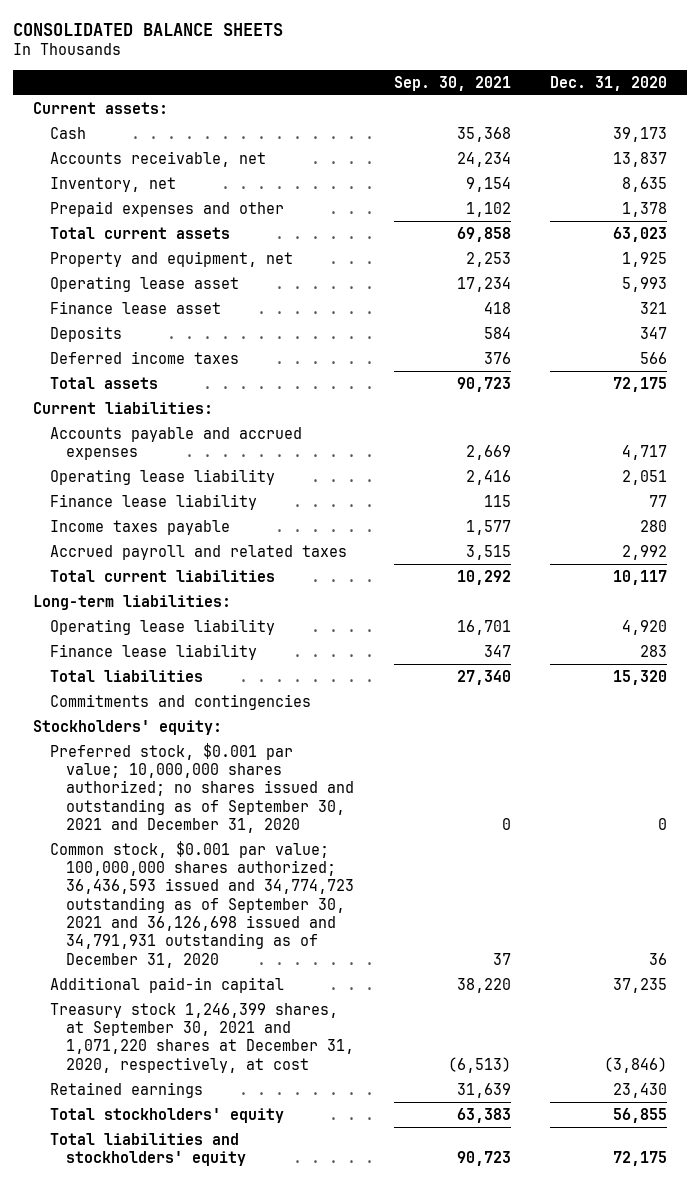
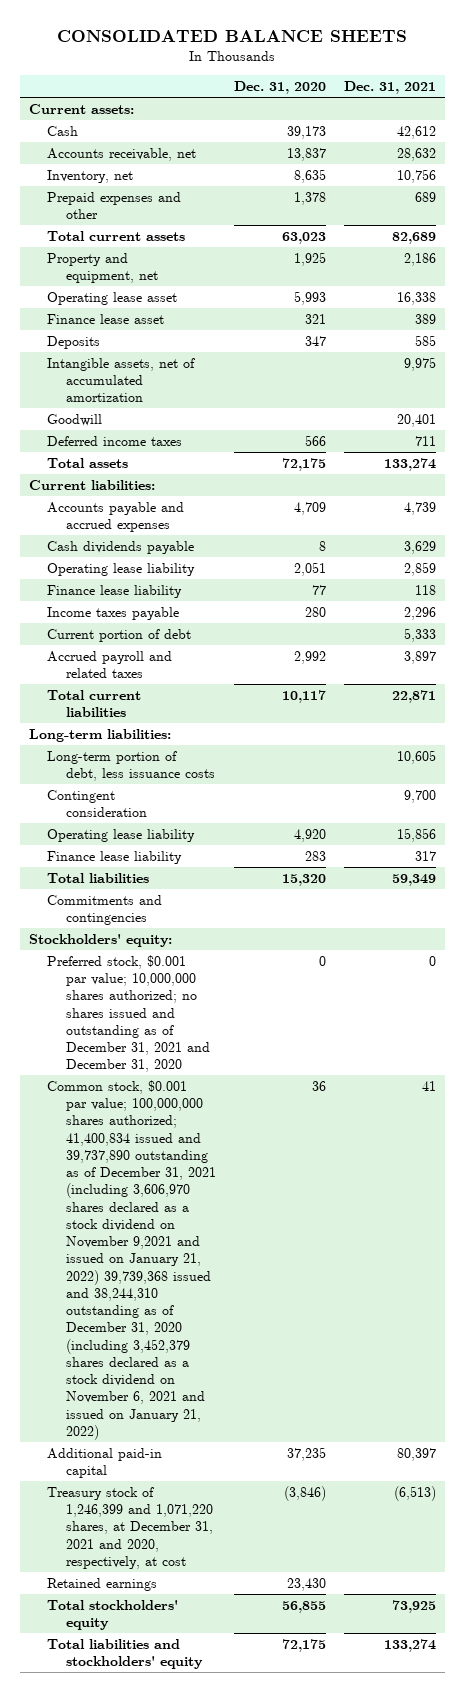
- | Sep. 30, 2021 | Dec. 31, 2020
+ | Dec. 31, 2020 | Dec. 31, 2021
+ Intangible assets, net of accumulated amortization | | 9,975
+ Goodwill | | 20,401
- Accounts payable and accrued expenses | 2,669 | 4,717
+ Accounts payable and accrued expenses | 4,709 | 4,739
+ Cash dividends payable | 8 | 3,629
+ Current portion of debt | | 5,333
+ Long-term portion of debt, less issuance costs | | 10,605
+ Contingent consideration | | 9,700
- Preferred stock, $0.001 par value; 10,000,000 shares authorized; no shares issued and outstanding as of September 30, 2021 and December 31, 2020 | 0 | 0
- Common stock, $0.001 par value; 100,000,000 shares authorized; 36,436,593 issued and 34,774,723 outstanding as of September 30, 2021 and 36,126,698 issued and 34,791,931 outstanding as of December 31, 2020 | 37 | 36
+ Preferred stock, $0.001 par value; 10,000,000 shares authorized; no shares issued and outstanding as of December 31, 2021 and December 31, 2020 | 0 | 0
+ Common stock, $0.001 par value; 100,000,000 shares authorized; 41,400,834 issued and 39,737,890 outstanding as of December 31, 2021 (including 3,606,970 shares declared as a stock dividend on November 9,2021 and issued on January 21, 2022) 39,739,368 issued and 38,244,310 outstanding as of December 31, 2020 (including 3,452,379 shares declared as a stock dividend on November 6, 2021 and issued on January 21, 2022) | 36 | 41
- Treasury stock 1,246,399 shares, at September 30, 2021 and 1,071,220 shares at December 31, 2020, respectively, at cost | (6,513) | (3,846)
+ Treasury stock of 1,246,399 and 1,071,220 shares, at December 31, 2021 and 2020, respectively, at cost | (3,846) | (6,513)

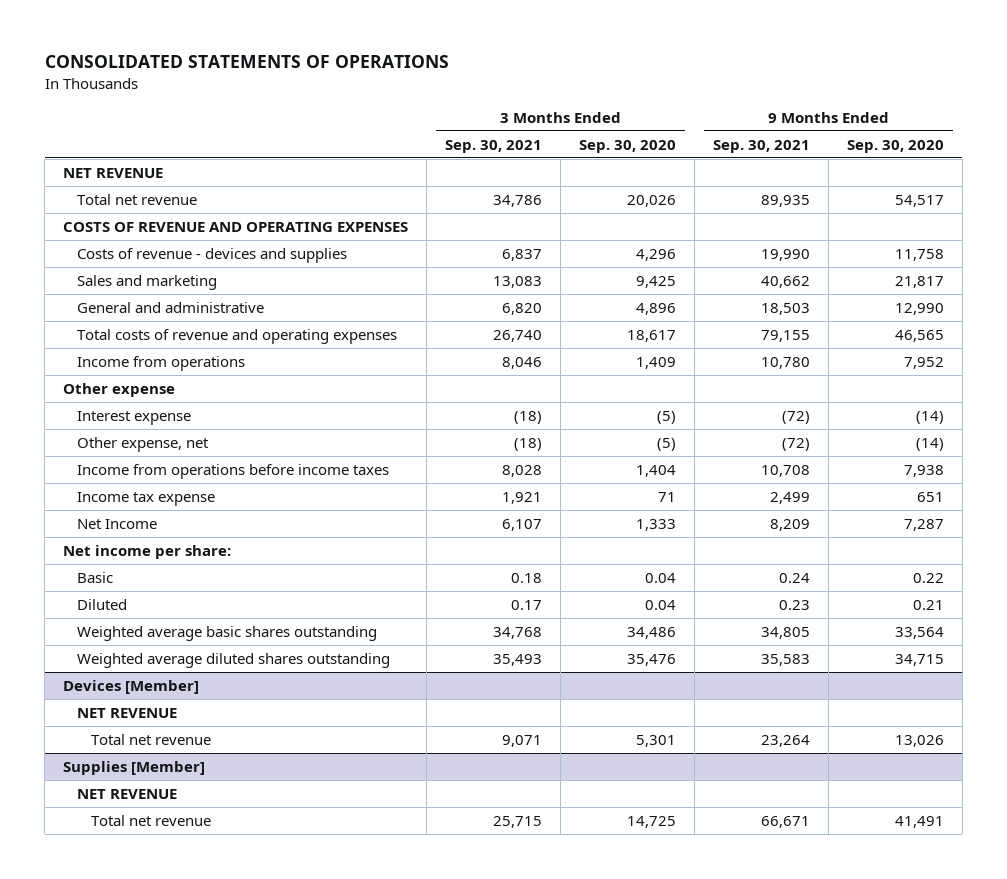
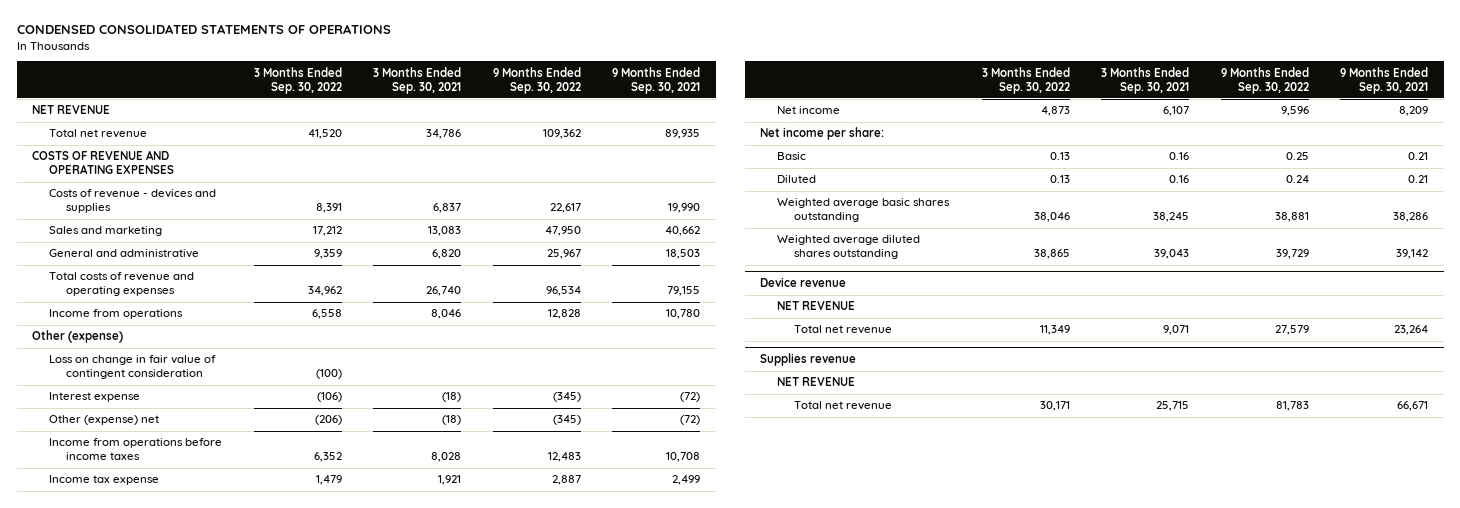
- CONSOLIDATED STATEMENTS OF OPERATIONS
+ CONDENSED CONSOLIDATED STATEMENTS OF OPERATIONS
- | 3 Months Ended Sep. 30, 2021 | 3 Months Ended Sep. 30, 2020 | 9 Months Ended Sep. 30, 2021 | 9 Months Ended Sep. 30, 2020
+ | 3 Months Ended Sep. 30, 2022 | 3 Months Ended Sep. 30, 2021 | 9 Months Ended Sep. 30, 2022 | 9 Months Ended Sep. 30, 2021
- Other expense
+ Other (expense)
+ Loss on change in fair value of contingent consideration | (100) | | |
- Other expense, net | (18) | (5) | (72) | (14)
+ Other (expense) net | (206) | (18) | (345) | (72)
- Net Income | 6,107 | 1,333 | 8,209 | 7,287
+ Net income | 4,873 | 6,107 | 9,596 | 8,209
- Basic | 0.18 | 0.04 | 0.24 | 0.22
- Diluted | 0.17 | 0.04 | 0.23 | 0.21
- Weighted average basic shares outstanding | 34,768 | 34,486 | 34,805 | 33,564
- Weighted average diluted shares outstanding | 35,493 | 35,476 | 35,583 | 34,715
- Devices [Member]
+ Basic | 0.13 | 0.16 | 0.25 | 0.21
+ Diluted | 0.13 | 0.16 | 0.24 | 0.21
+ Weighted average basic shares outstanding | 38,046 | 38,245 | 38,881 | 38,286
+ Weighted average diluted shares outstanding | 38,865 | 39,043 | 39,729 | 39,142
+ Device revenue
- Supplies [Member]
+ Supplies revenue

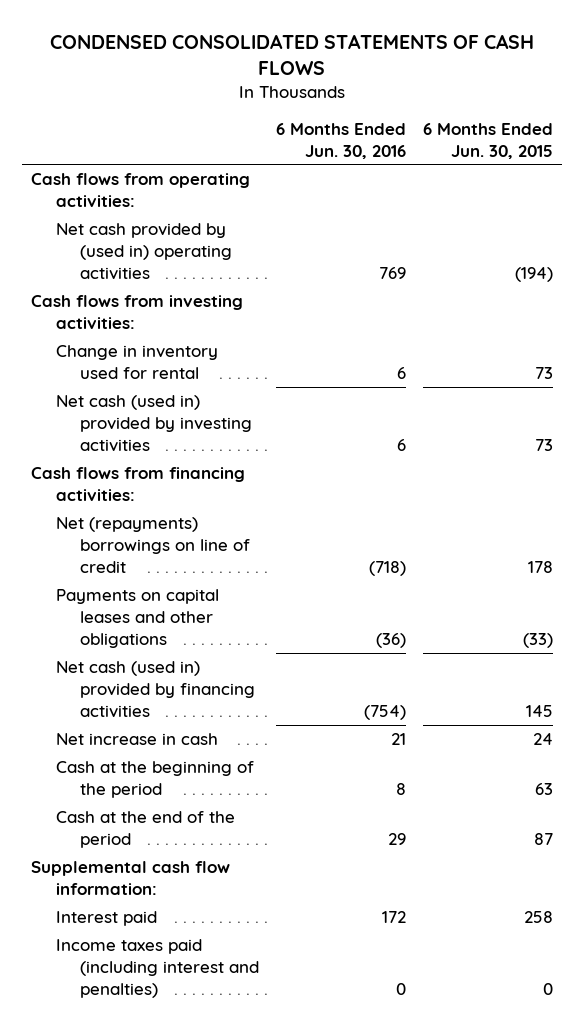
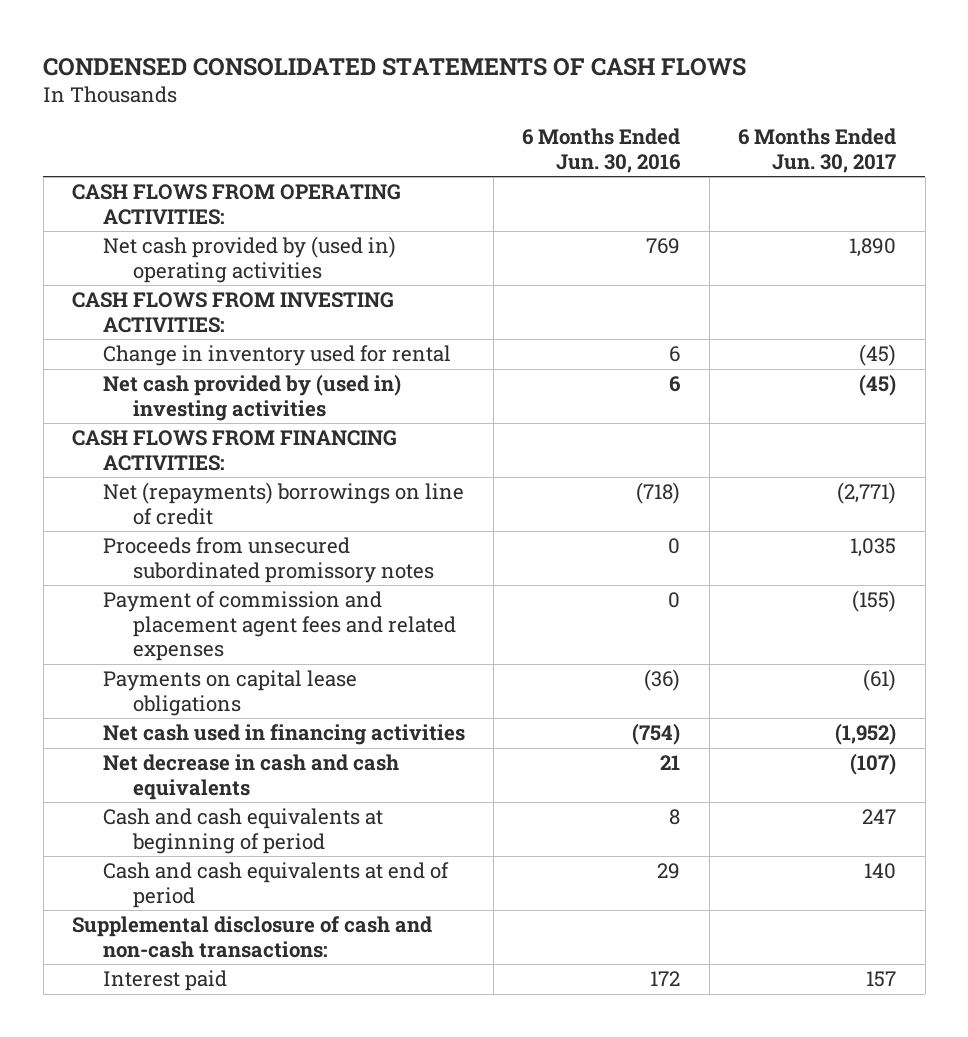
- | 6 Months Ended Jun. 30, 2016 | 6 Months Ended Jun. 30, 2015
+ | 6 Months Ended Jun. 30, 2016 | 6 Months Ended Jun. 30, 2017
- Cash flows from operating activities:
+ CASH FLOWS FROM OPERATING ACTIVITIES:
- Cash flows from investing activities:
+ CASH FLOWS FROM INVESTING ACTIVITIES:
- Net cash (used in) provided by investing activities | 6 | 73
- Cash flows from financing activities:
+ Net cash provided by (used in) investing activities | 6 | (45)
+ CASH FLOWS FROM FINANCING ACTIVITIES:
- Payments on capital leases and other obligations | (36) | (33)
- Net cash (used in) provided by financing activities | (754) | 145
- Net increase in cash | 21 | 24
- Cash at the beginning of the period | 8 | 63
- Cash at the end of the period | 29 | 87
- Supplemental cash flow information:
+ Proceeds from unsecured subordinated promissory notes | 0 | 1,035
+ Payment of commission and placement agent fees and related expenses | 0 | (155)
+ Payments on capital lease obligations | (36) | (61)
+ Net cash used in financing activities | (754) | (1,952)
+ Net decrease in cash and cash equivalents | 21 | (107)
+ Cash and cash equivalents at beginning of period | 8 | 247
+ Cash and cash equivalents at end of period | 29 | 140
+ Supplemental disclosure of cash and non-cash transactions:
- Income taxes paid (including interest and penalties) | 0 | 0

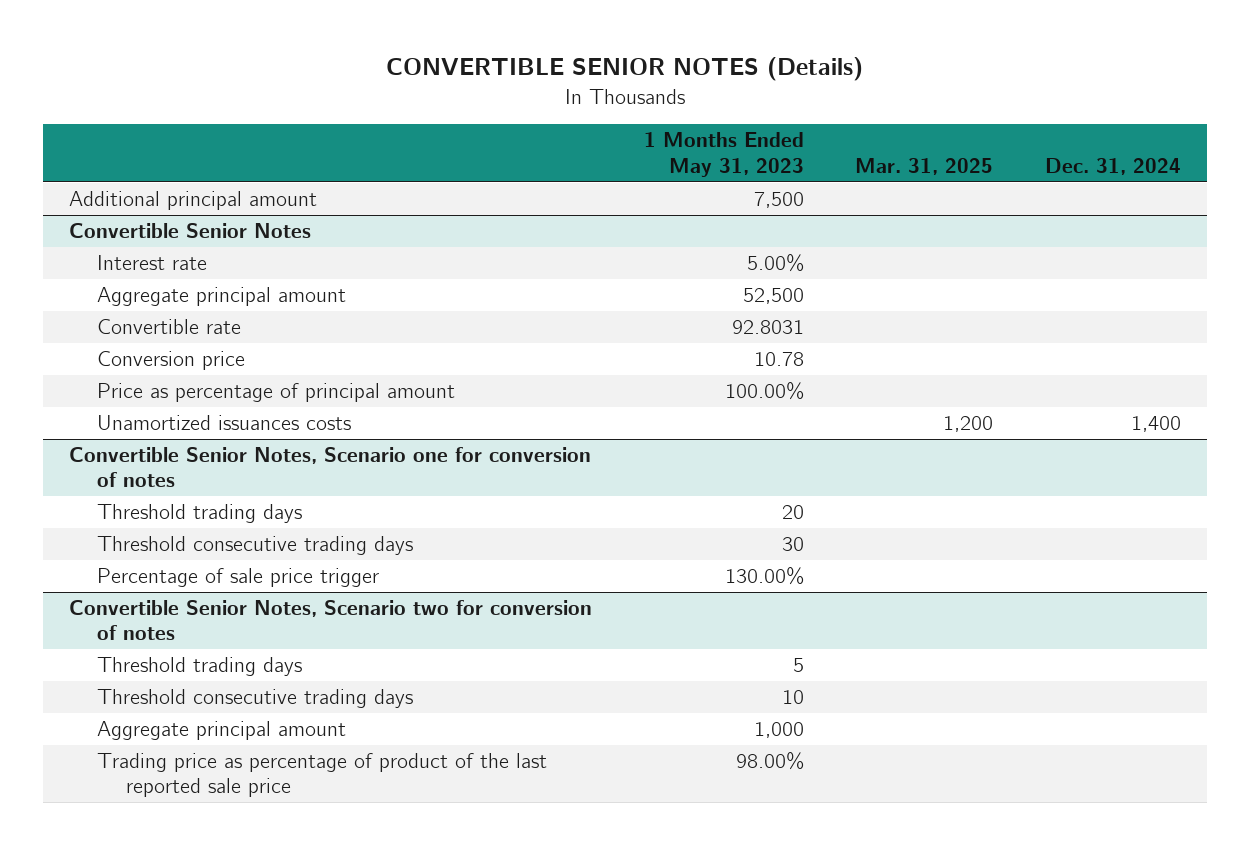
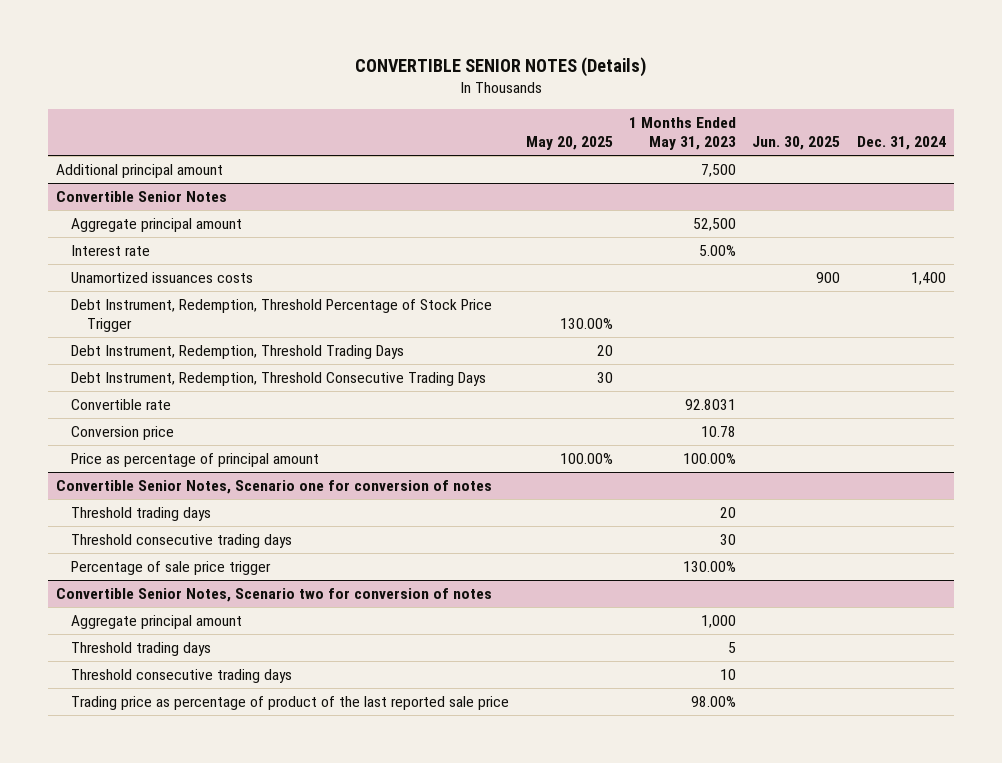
- | 1 Months Ended May 31, 2023 | Mar. 31, 2025 | Dec. 31, 2024
+ | May 20, 2025 | 1 Months Ended May 31, 2023 | Jun. 30, 2025 | Dec. 31, 2024
@ Convertible Senior Notes
moved down: Interest rate | | 5.00% | |
moved up: Unamortized issuances costs | | | 900 | 1,400
+ Debt Instrument, Redemption, Threshold Percentage of Stock Price Trigger | 130.00% | | |
+ Debt Instrument, Redemption, Threshold Trading Days | 20 | | |
+ Debt Instrument, Redemption, Threshold Consecutive Trading Days | 30 | | |
@ Convertible Senior Notes, Scenario two for conversion of notes
moved up: Aggregate principal amount | | 1,000 | |

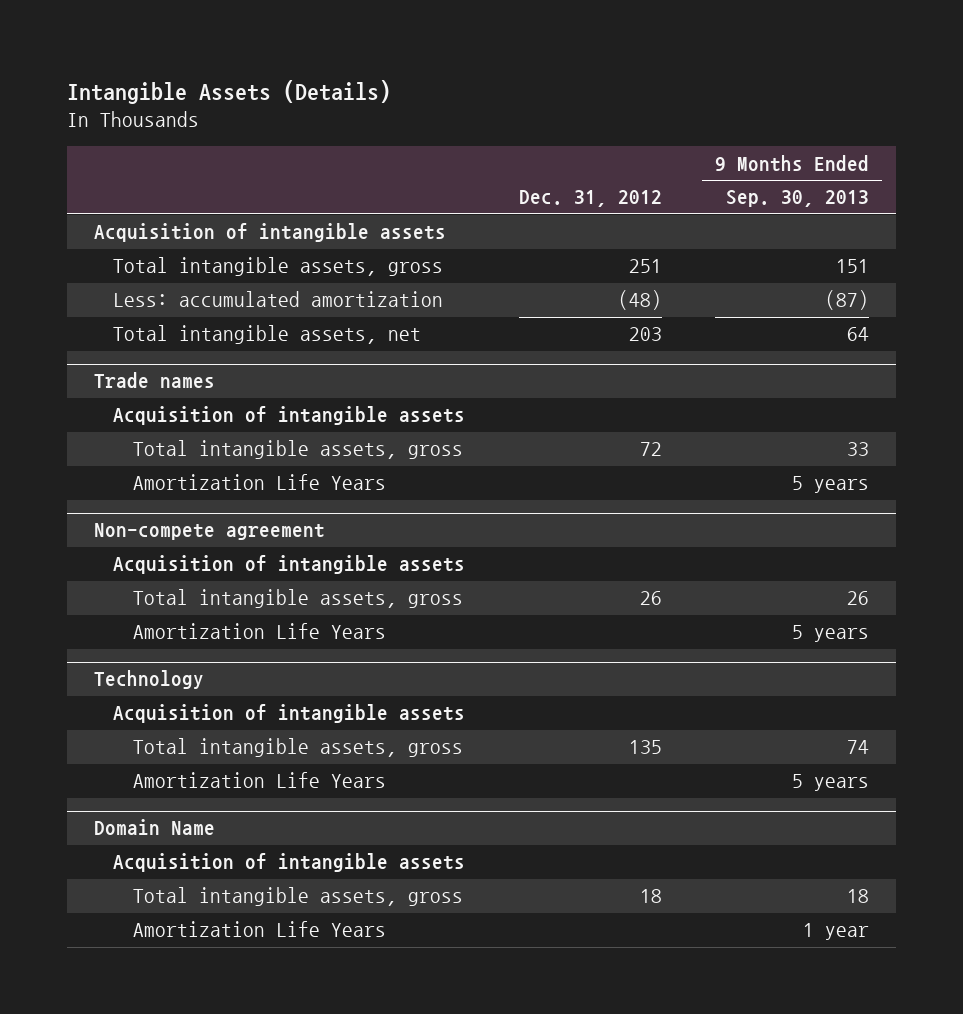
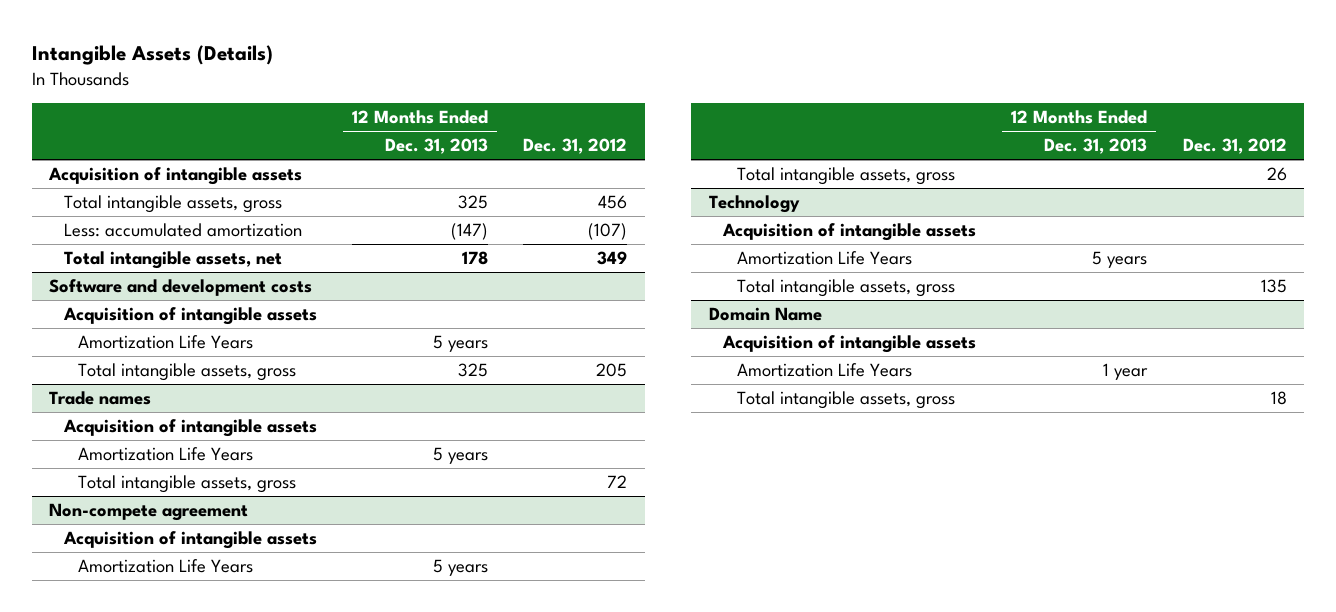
- | Dec. 31, 2012 | 9 Months Ended Sep. 30, 2013
+ | 12 Months Ended Dec. 31, 2013 | Dec. 31, 2012
- Total intangible assets, gross | 251 | 151
- Less: accumulated amortization | (48) | (87)
- Total intangible assets, net | 203 | 64
+ Total intangible assets, gross | 325 | 456
+ Less: accumulated amortization | (147) | (107)
+ Total intangible assets, net | 178 | 349
+ Software and development costs
+ Acquisition of intangible assets
+ Amortization Life Years | 5 years |
+ Total intangible assets, gross | 325 | 205
@ Trade names
moved down: Total intangible assets, gross | | 72
@ Non-compete agreement
moved down: Total intangible assets, gross | | 26
@ Technology
moved down: Total intangible assets, gross | | 135
@ Domain Name
moved down: Total intangible assets, gross | | 18

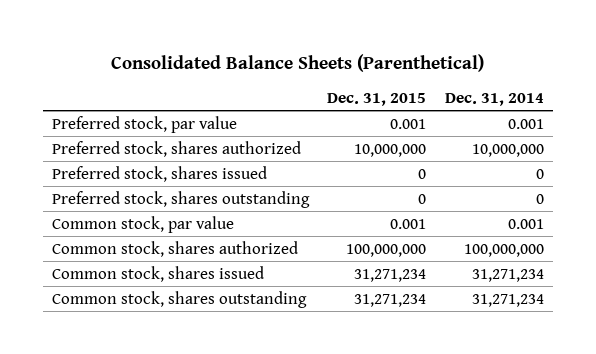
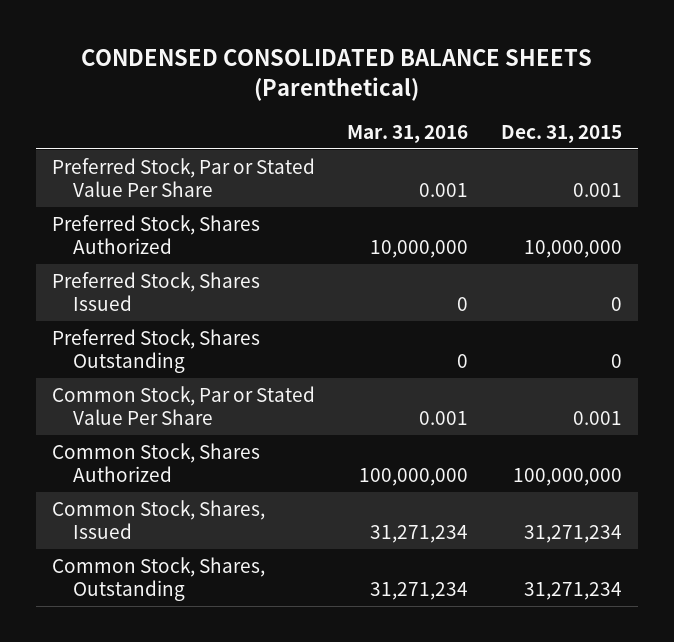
- Consolidated Balance Sheets (Parenthetical)
+ CONDENSED CONSOLIDATED BALANCE SHEETS (Parenthetical)
- | Dec. 31, 2015 | Dec. 31, 2014
+ | Mar. 31, 2016 | Dec. 31, 2015
- Preferred stock, par value | 0.001 | 0.001
- Preferred stock, shares authorized | 10,000,000 | 10,000,000
- Preferred stock, shares issued | 0 | 0
- Preferred stock, shares outstanding | 0 | 0
- Common stock, par value | 0.001 | 0.001
- Common stock, shares authorized | 100,000,000 | 100,000,000
- Common stock, shares issued | 31,271,234 | 31,271,234
- Common stock, shares outstanding | 31,271,234 | 31,271,234
+ Preferred Stock, Par or Stated Value Per Share | 0.001 | 0.001
+ Preferred Stock, Shares Authorized | 10,000,000 | 10,000,000
+ Preferred Stock, Shares Issued | 0 | 0
+ Preferred Stock, Shares Outstanding | 0 | 0
+ Common Stock, Par or Stated Value Per Share | 0.001 | 0.001
+ Common Stock, Shares Authorized | 100,000,000 | 100,000,000
+ Common Stock, Shares, Issued | 31,271,234 | 31,271,234
+ Common Stock, Shares, Outstanding | 31,271,234 | 31,271,234

